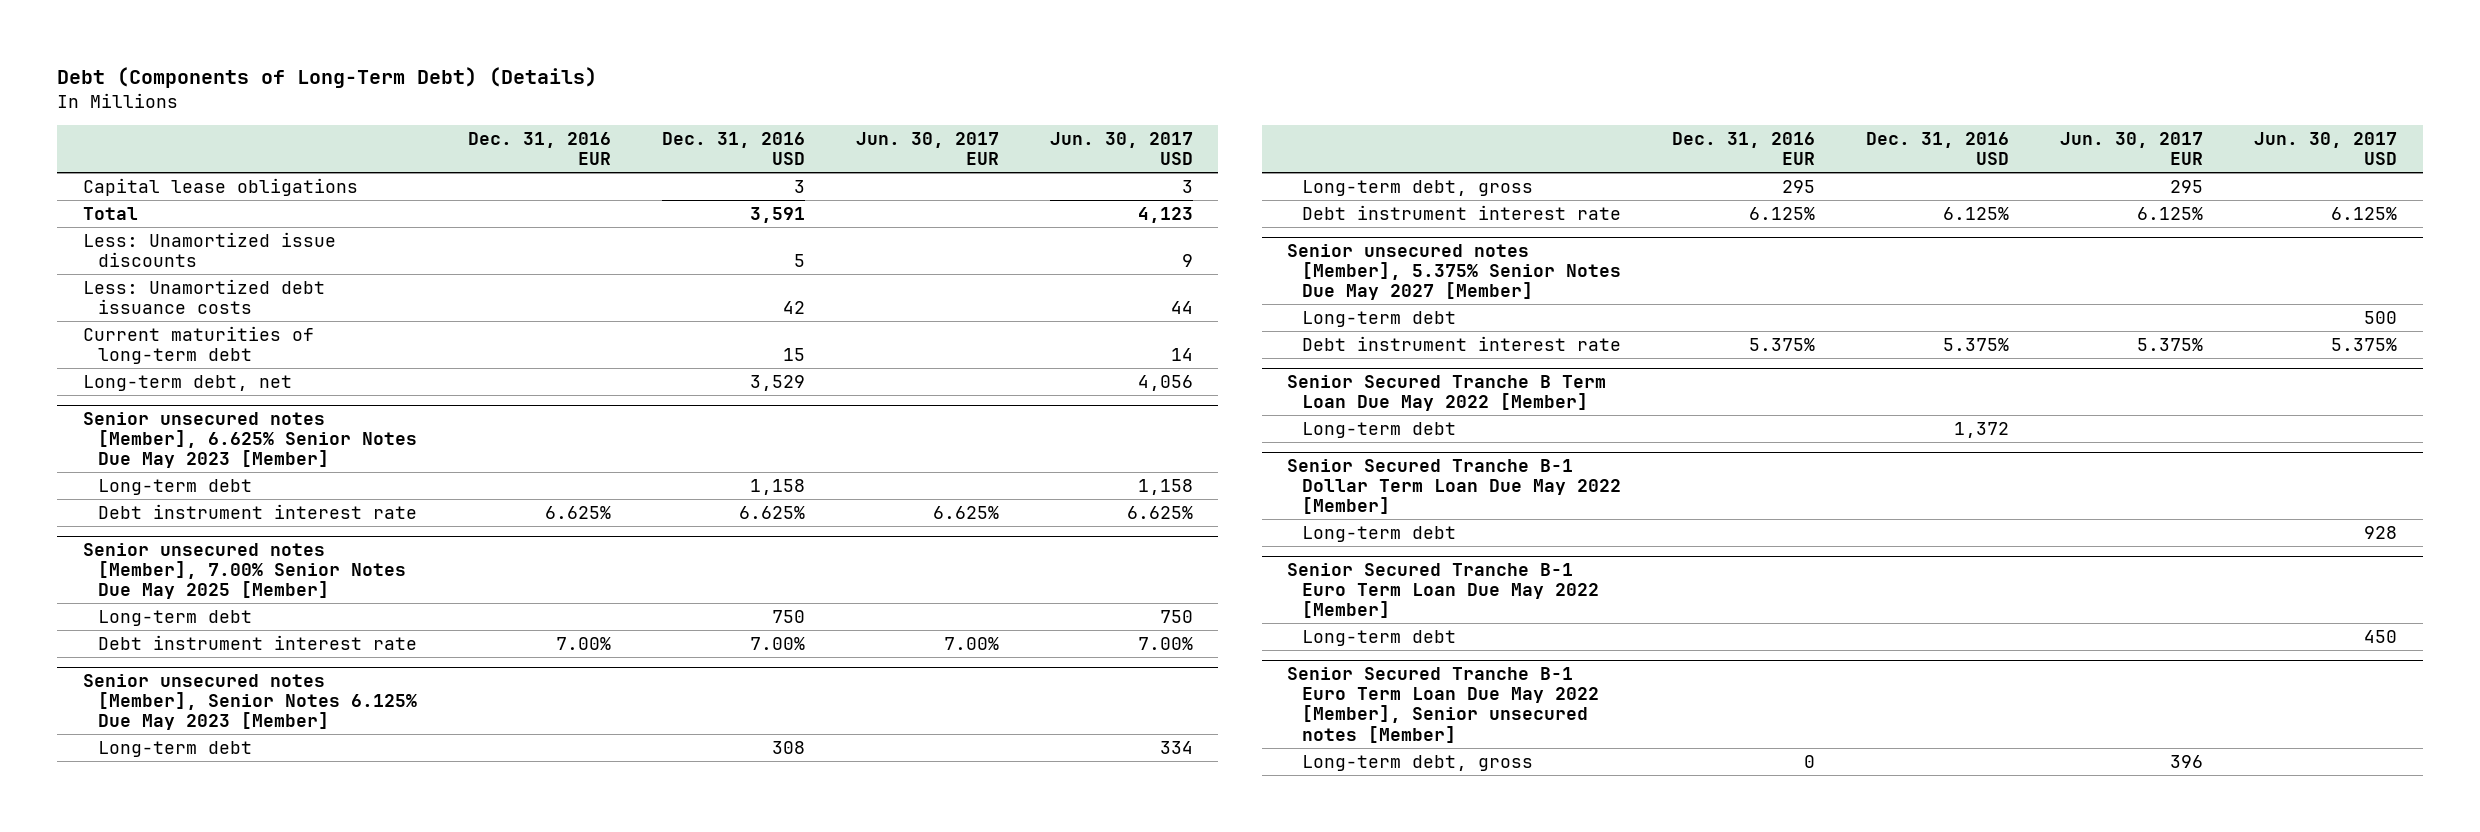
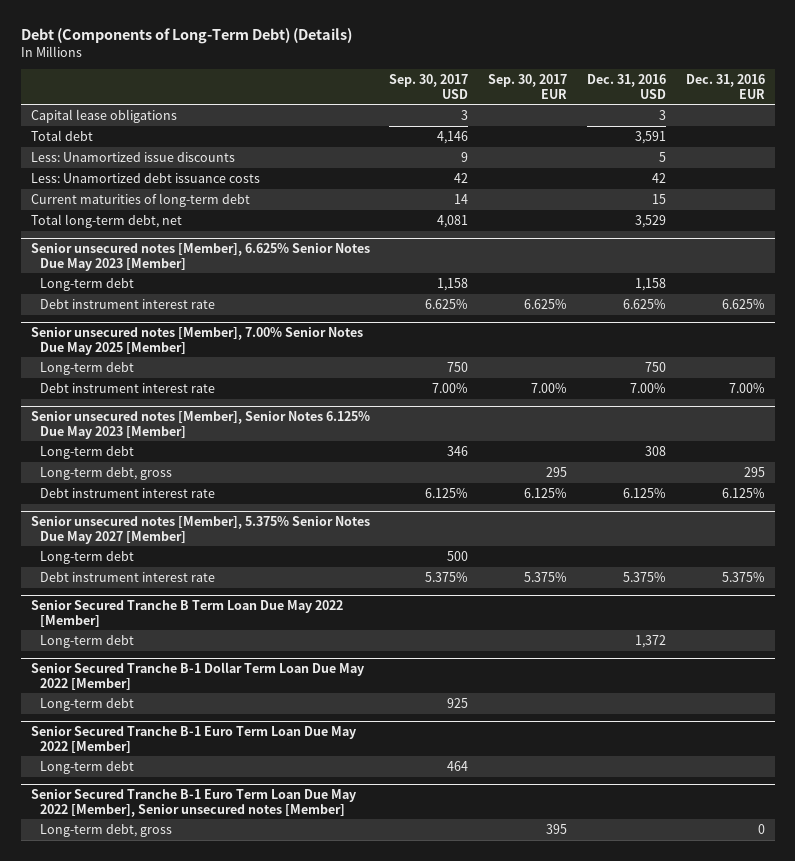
- | Dec. 31, 2016 EUR | Dec. 31, 2016 USD | Jun. 30, 2017 EUR | Jun. 30, 2017 USD
+ | Sep. 30, 2017 USD | Sep. 30, 2017 EUR | Dec. 31, 2016 USD | Dec. 31, 2016 EUR
- Total | | 3,591 | | 4,123
+ Total debt | 4,146 | | 3,591 |
- Long-term debt, net | | 3,529 | | 4,056
+ Total long-term debt, net | 4,081 | | 3,529 |

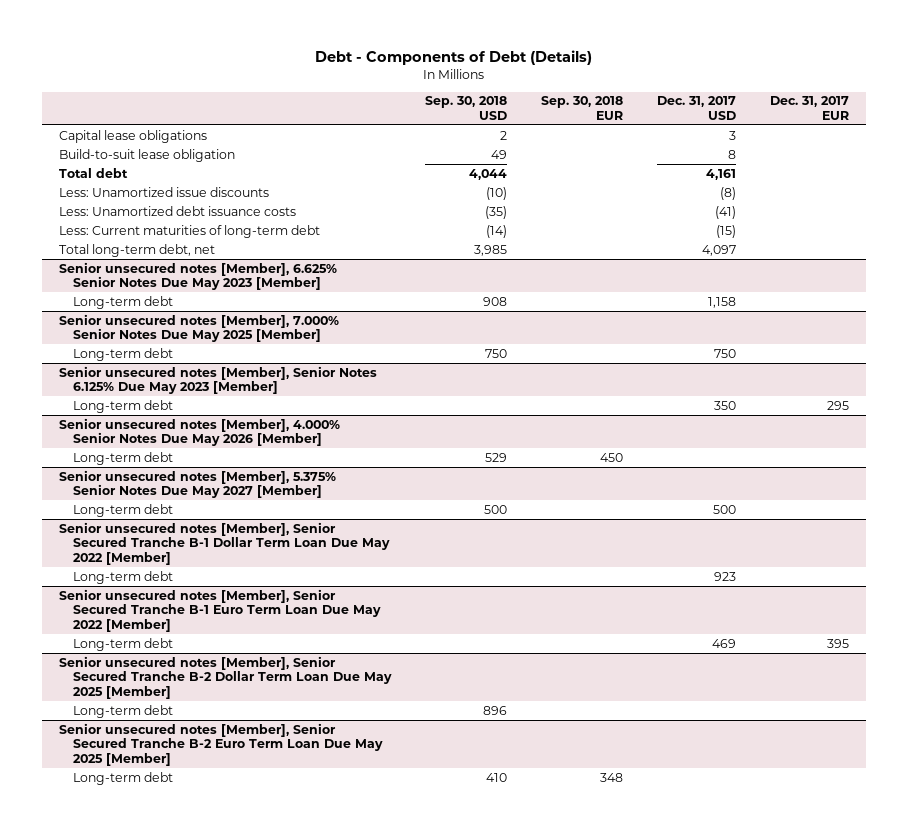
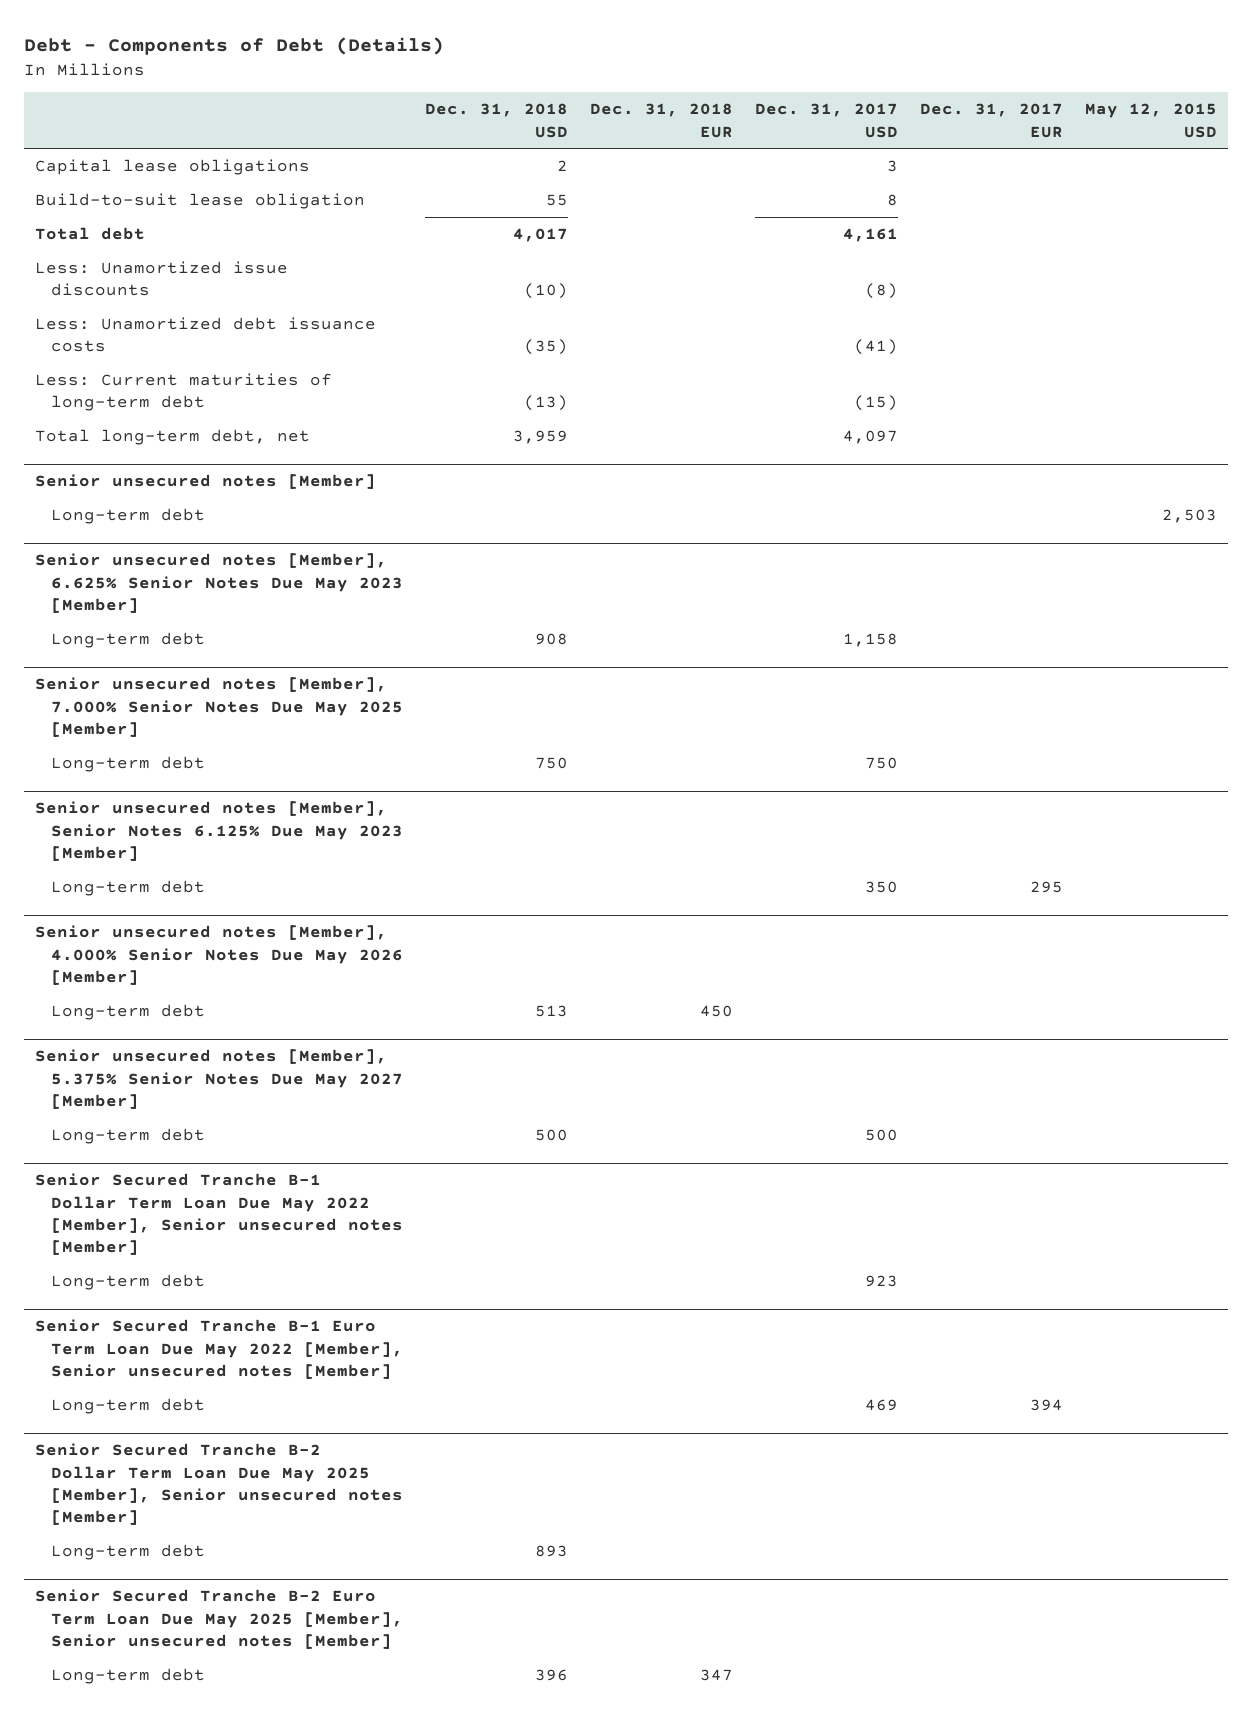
- | Sep. 30, 2018 USD | Sep. 30, 2018 EUR | Dec. 31, 2017 USD | Dec. 31, 2017 EUR
+ | Dec. 31, 2018 USD | Dec. 31, 2018 EUR | Dec. 31, 2017 USD | Dec. 31, 2017 EUR | May 12, 2015 USD
+ Senior unsecured notes [Member]
+ Long-term debt | | | | | 2,503
- Senior unsecured notes [Member], Senior Secured Tranche B-1 Dollar Term Loan Due May 2022 [Member]
+ Senior Secured Tranche B-1 Dollar Term Loan Due May 2022 [Member], Senior unsecured notes [Member]
- Senior unsecured notes [Member], Senior Secured Tranche B-1 Euro Term Loan Due May 2022 [Member]
- Long-term debt | | | 469 | 395
- Senior unsecured notes [Member], Senior Secured Tranche B-2 Dollar Term Loan Due May 2025 [Member]
+ Senior Secured Tranche B-1 Euro Term Loan Due May 2022 [Member], Senior unsecured notes [Member]
+ Long-term debt | | | 469 | 394 |
+ Senior Secured Tranche B-2 Dollar Term Loan Due May 2025 [Member], Senior unsecured notes [Member]
- Senior unsecured notes [Member], Senior Secured Tranche B-2 Euro Term Loan Due May 2025 [Member]
+ Senior Secured Tranche B-2 Euro Term Loan Due May 2025 [Member], Senior unsecured notes [Member]

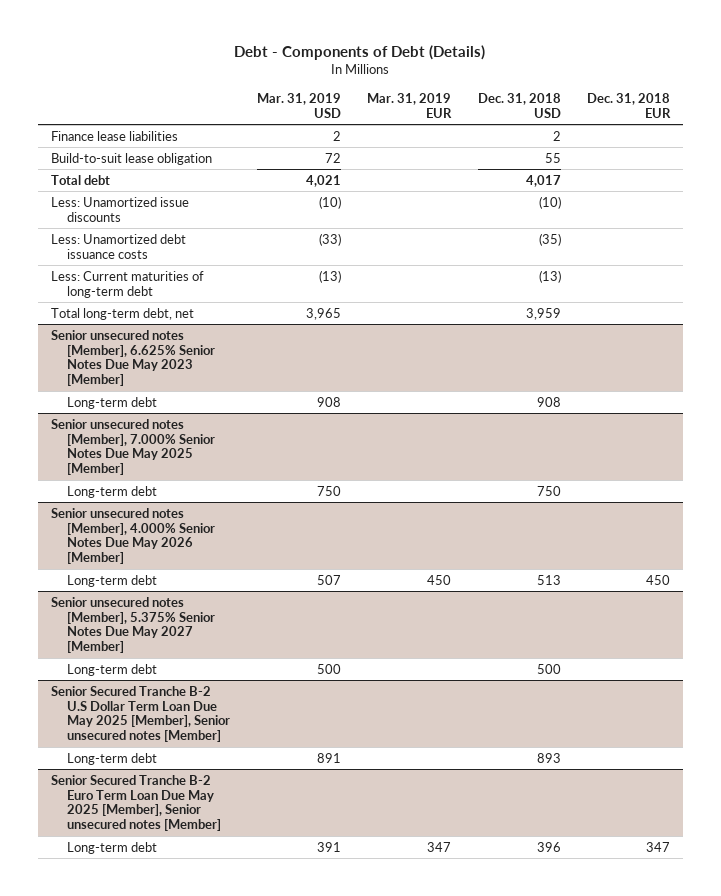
- | Dec. 31, 2018 USD | Dec. 31, 2018 EUR | Dec. 31, 2017 USD | Dec. 31, 2017 EUR | May 12, 2015 USD
+ | Mar. 31, 2019 USD | Mar. 31, 2019 EUR | Dec. 31, 2018 USD | Dec. 31, 2018 EUR
- Capital lease obligations | 2 | | 3 | |
+ Finance lease liabilities | 2 | | 2 |
- Senior unsecured notes [Member]
- Long-term debt | | | | | 2,503
- Senior unsecured notes [Member], Senior Notes 6.125% Due May 2023 [Member]
- Long-term debt | | | 350 | 295 |
- Senior Secured Tranche B-1 Dollar Term Loan Due May 2022 [Member], Senior unsecured notes [Member]
- Long-term debt | | | 923 | |
- Senior Secured Tranche B-1 Euro Term Loan Due May 2022 [Member], Senior unsecured notes [Member]
- Long-term debt | | | 469 | 394 |
- Senior Secured Tranche B-2 Dollar Term Loan Due May 2025 [Member], Senior unsecured notes [Member]
+ Senior Secured Tranche B-2 U.S Dollar Term Loan Due May 2025 [Member], Senior unsecured notes [Member]

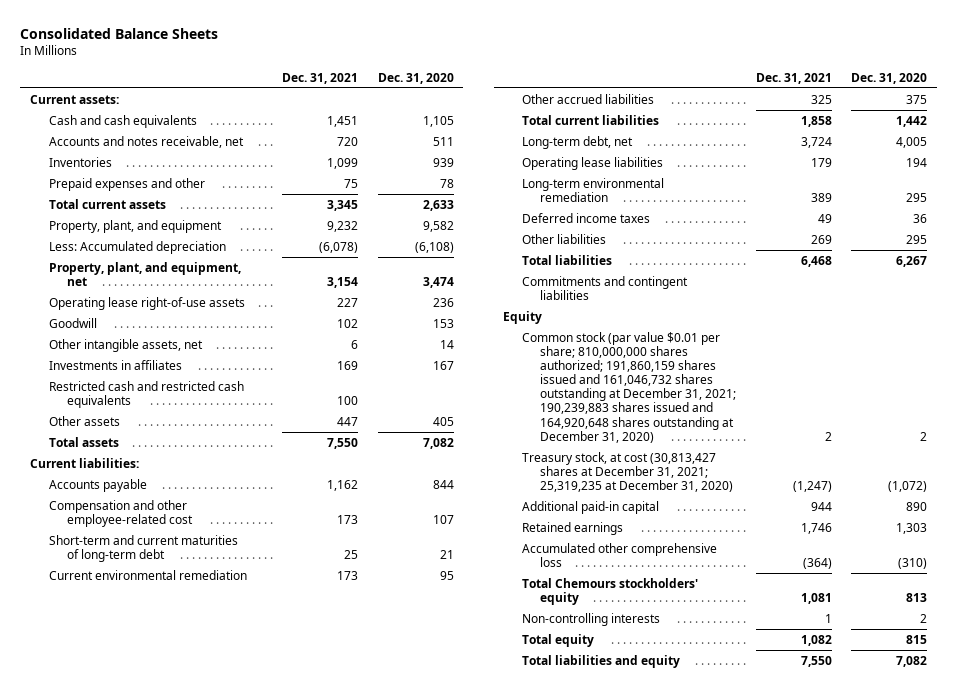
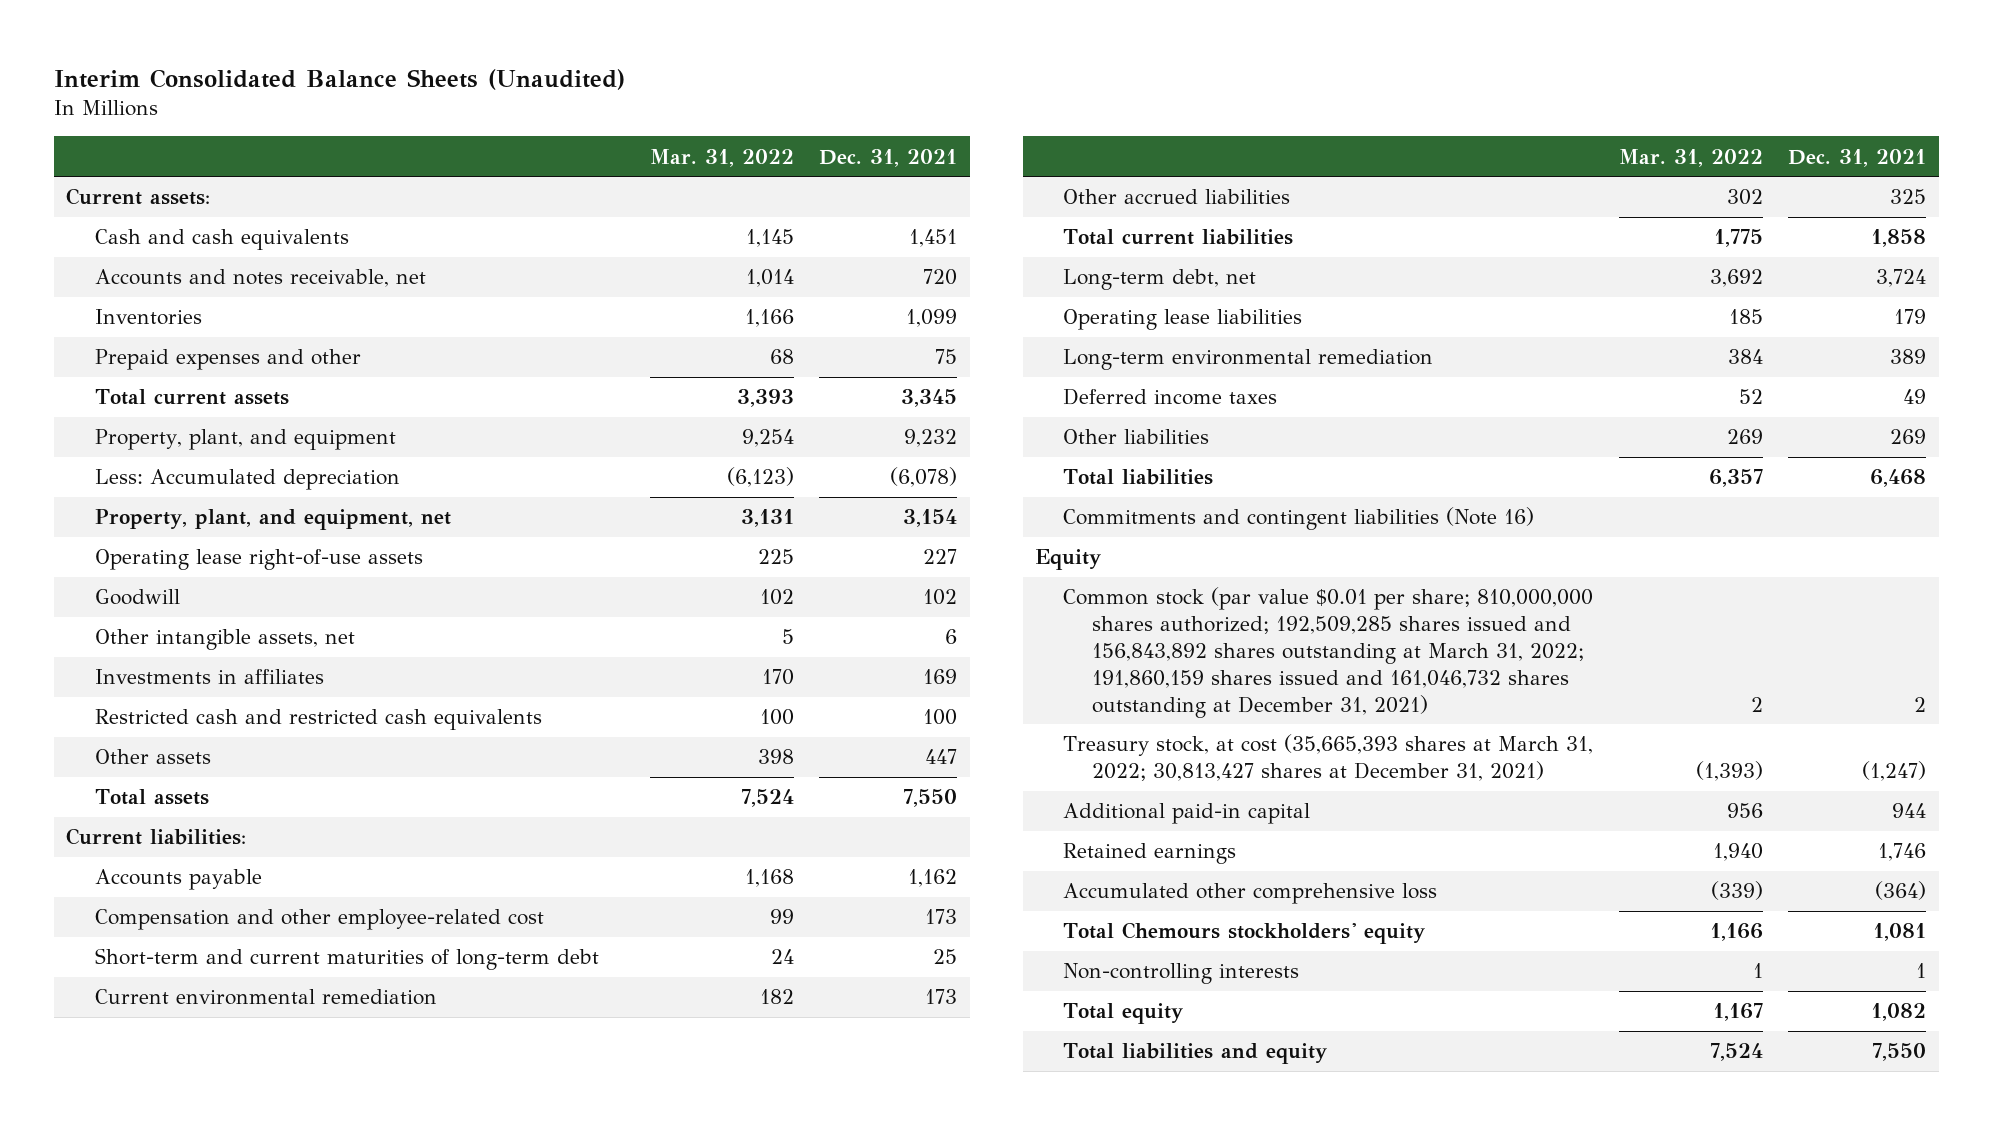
- Consolidated Balance Sheets
+ Interim Consolidated Balance Sheets (Unaudited)
- | Dec. 31, 2021 | Dec. 31, 2020
+ | Mar. 31, 2022 | Dec. 31, 2021
- Commitments and contingent liabilities
+ Commitments and contingent liabilities (Note 16)
- Common stock (par value $0.01 per share; 810,000,000 shares authorized; 191,860,159 shares issued and 161,046,732 shares outstanding at December 31, 2021; 190,239,883 shares issued and 164,920,648 shares outstanding at December 31, 2020) | 2 | 2
- Treasury stock, at cost (30,813,427 shares at December 31, 2021; 25,319,235 at December 31, 2020) | (1,247) | (1,072)
+ Common stock (par value $0.01 per share; 810,000,000 shares authorized; 192,509,285 shares issued and 156,843,892 shares outstanding at March 31, 2022; 191,860,159 shares issued and 161,046,732 shares outstanding at December 31, 2021) | 2 | 2
+ Treasury stock, at cost (35,665,393 shares at March 31, 2022; 30,813,427 shares at December 31, 2021) | (1,393) | (1,247)

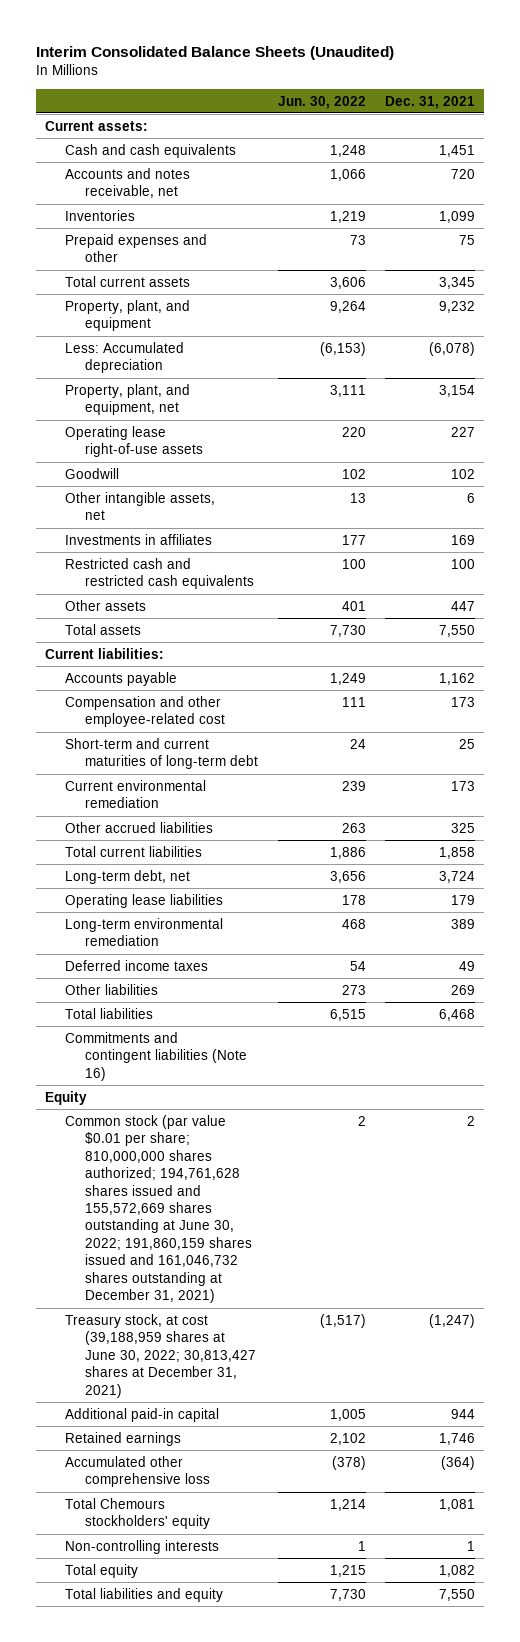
- | Mar. 31, 2022 | Dec. 31, 2021
+ | Jun. 30, 2022 | Dec. 31, 2021
- Common stock (par value $0.01 per share; 810,000,000 shares authorized; 192,509,285 shares issued and 156,843,892 shares outstanding at March 31, 2022; 191,860,159 shares issued and 161,046,732 shares outstanding at December 31, 2021) | 2 | 2
- Treasury stock, at cost (35,665,393 shares at March 31, 2022; 30,813,427 shares at December 31, 2021) | (1,393) | (1,247)
+ Common stock (par value $0.01 per share; 810,000,000 shares authorized; 194,761,628 shares issued and 155,572,669 shares outstanding at June 30, 2022; 191,860,159 shares issued and 161,046,732 shares outstanding at December 31, 2021) | 2 | 2
+ Treasury stock, at cost (39,188,959 shares at June 30, 2022; 30,813,427 shares at December 31, 2021) | (1,517) | (1,247)

